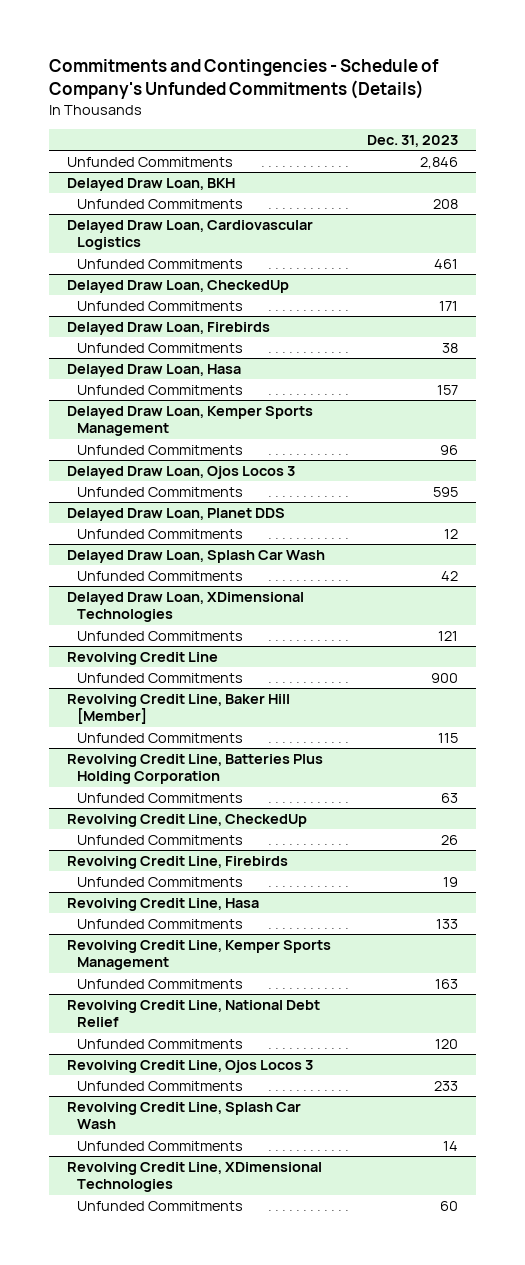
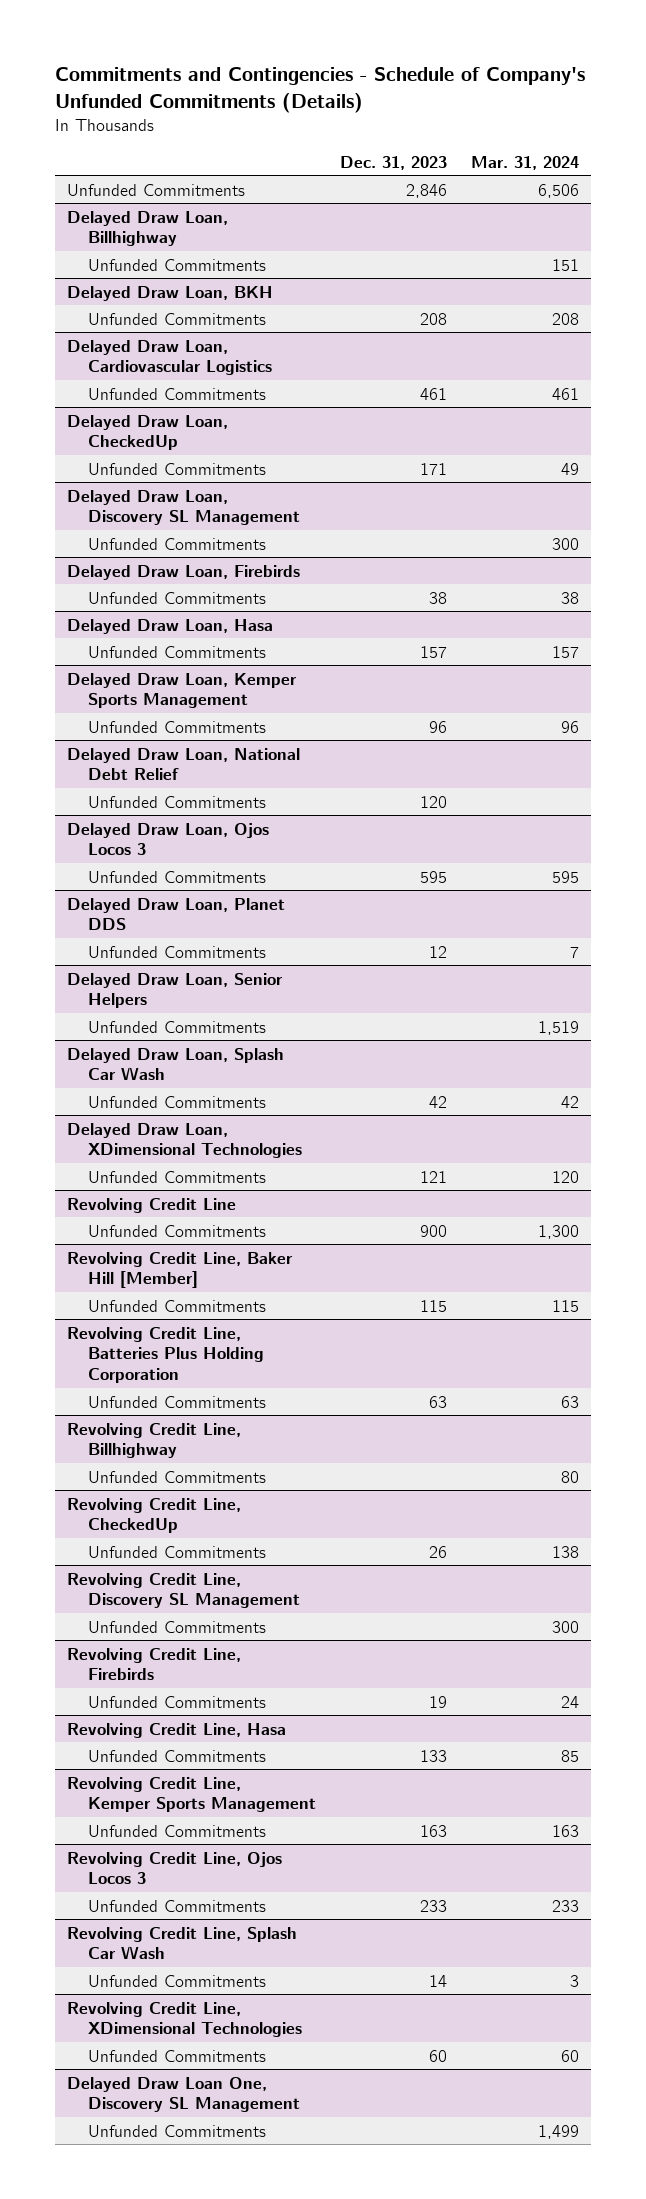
- | Dec. 31, 2023
+ | Dec. 31, 2023 | Mar. 31, 2024
+ Delayed Draw Loan, Billhighway
+ Unfunded Commitments | | 151
+ Delayed Draw Loan, Discovery SL Management
+ Unfunded Commitments | | 300
+ Delayed Draw Loan, National Debt Relief
+ Unfunded Commitments | 120 |
+ Delayed Draw Loan, Senior Helpers
+ Unfunded Commitments | | 1,519
+ Revolving Credit Line, Billhighway
+ Unfunded Commitments | | 80
+ Revolving Credit Line, Discovery SL Management
+ Unfunded Commitments | | 300
- Revolving Credit Line, National Debt Relief
- Unfunded Commitments | 120
+ Delayed Draw Loan One, Discovery SL Management
+ Unfunded Commitments | | 1,499

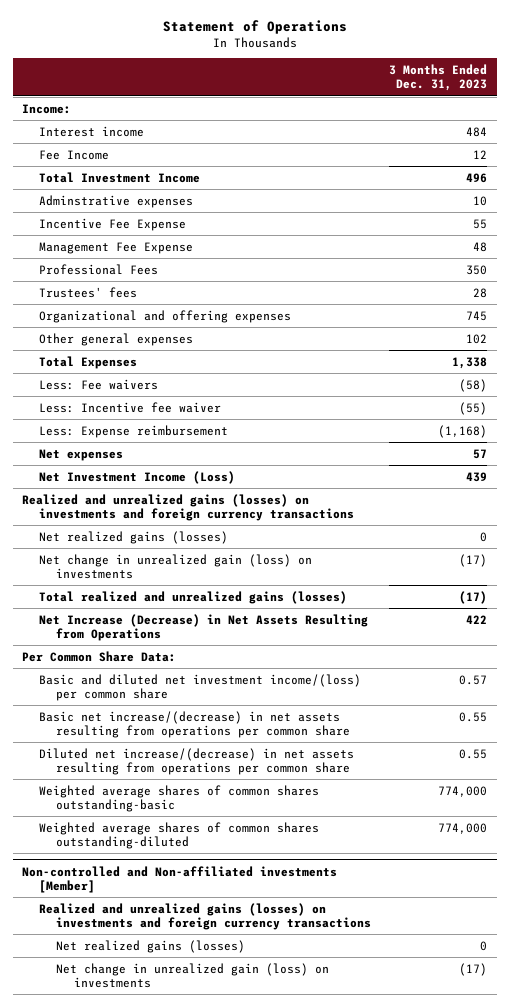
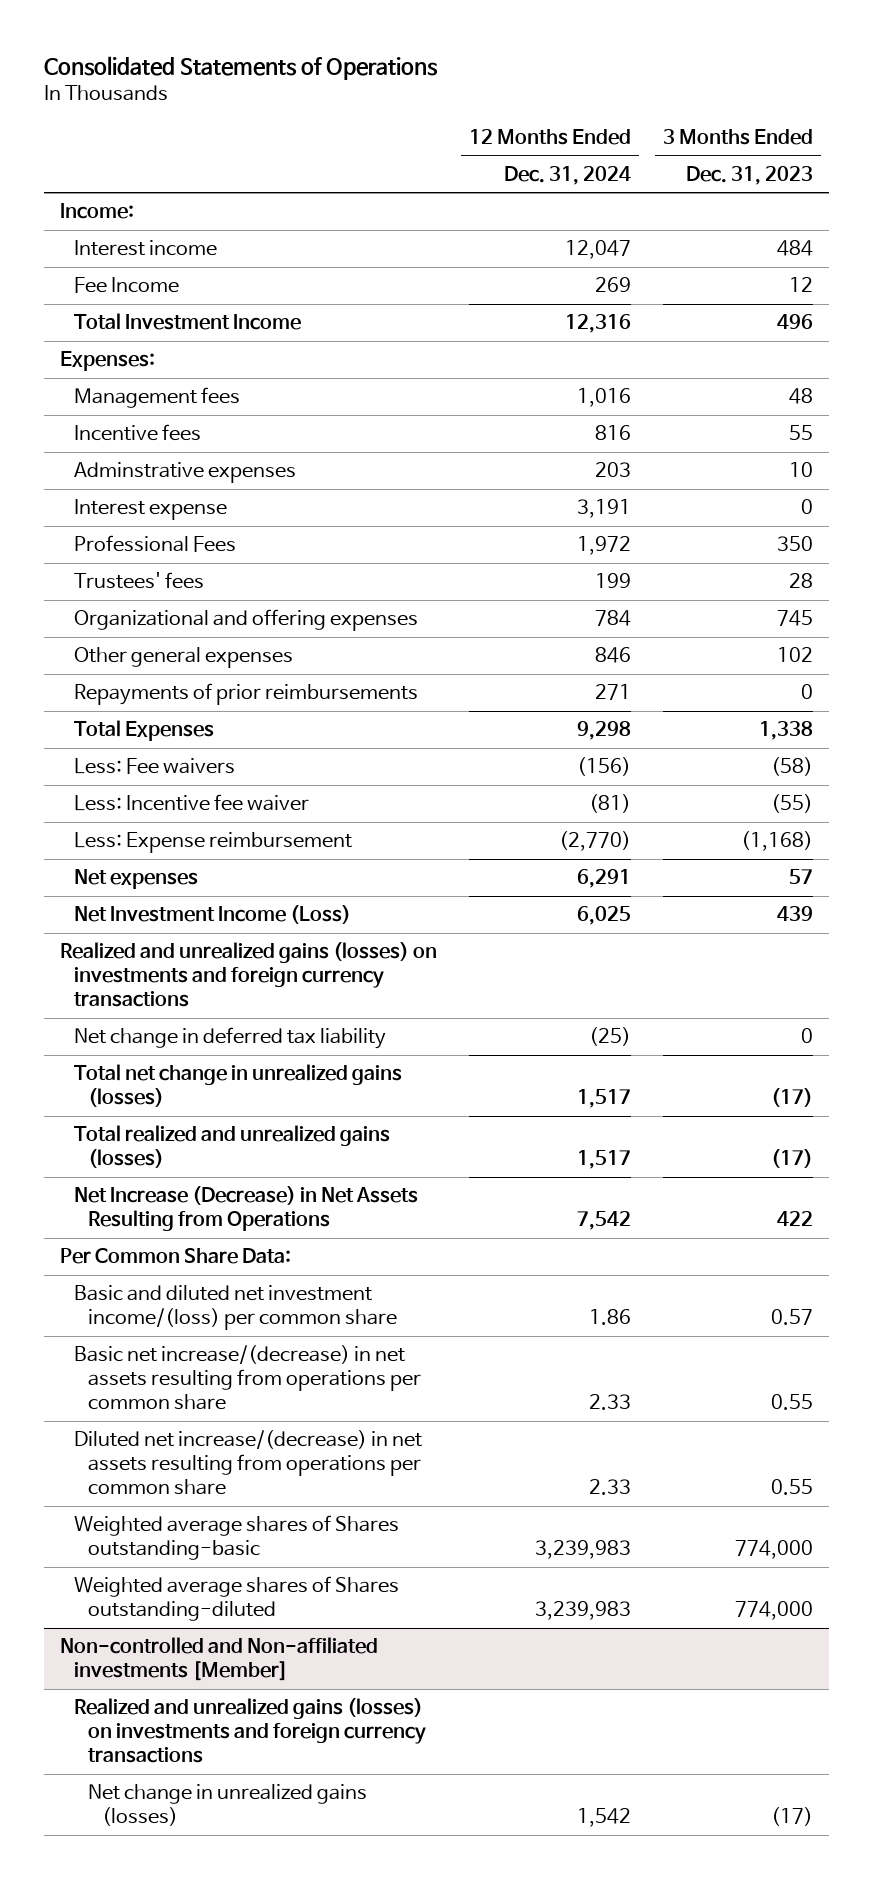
- Statement of Operations
+ Consolidated Statements of Operations
- | 3 Months Ended Dec. 31, 2023
+ | 12 Months Ended Dec. 31, 2024 | 3 Months Ended Dec. 31, 2023
+ Expenses:
+ Management fees | 1,016 | 48
+ Incentive fees | 816 | 55
- Incentive Fee Expense | 55
- Management Fee Expense | 48
+ Interest expense | 3,191 | 0
+ Repayments of prior reimbursements | 271 | 0
- Net realized gains (losses) | 0
- Net change in unrealized gain (loss) on investments | (17)
+ Net change in deferred tax liability | (25) | 0
+ Total net change in unrealized gains (losses) | 1,517 | (17)
- Weighted average shares of common shares outstanding-basic | 774,000
- Weighted average shares of common shares outstanding-diluted | 774,000
+ Weighted average shares of Shares outstanding-basic | 3,239,983 | 774,000
+ Weighted average shares of Shares outstanding-diluted | 3,239,983 | 774,000
@ Non-controlled and Non-affiliated investments [Member]
- Net realized gains (losses) | 0
- Net change in unrealized gain (loss) on investments | (17)
+ Net change in unrealized gains (losses) | 1,542 | (17)

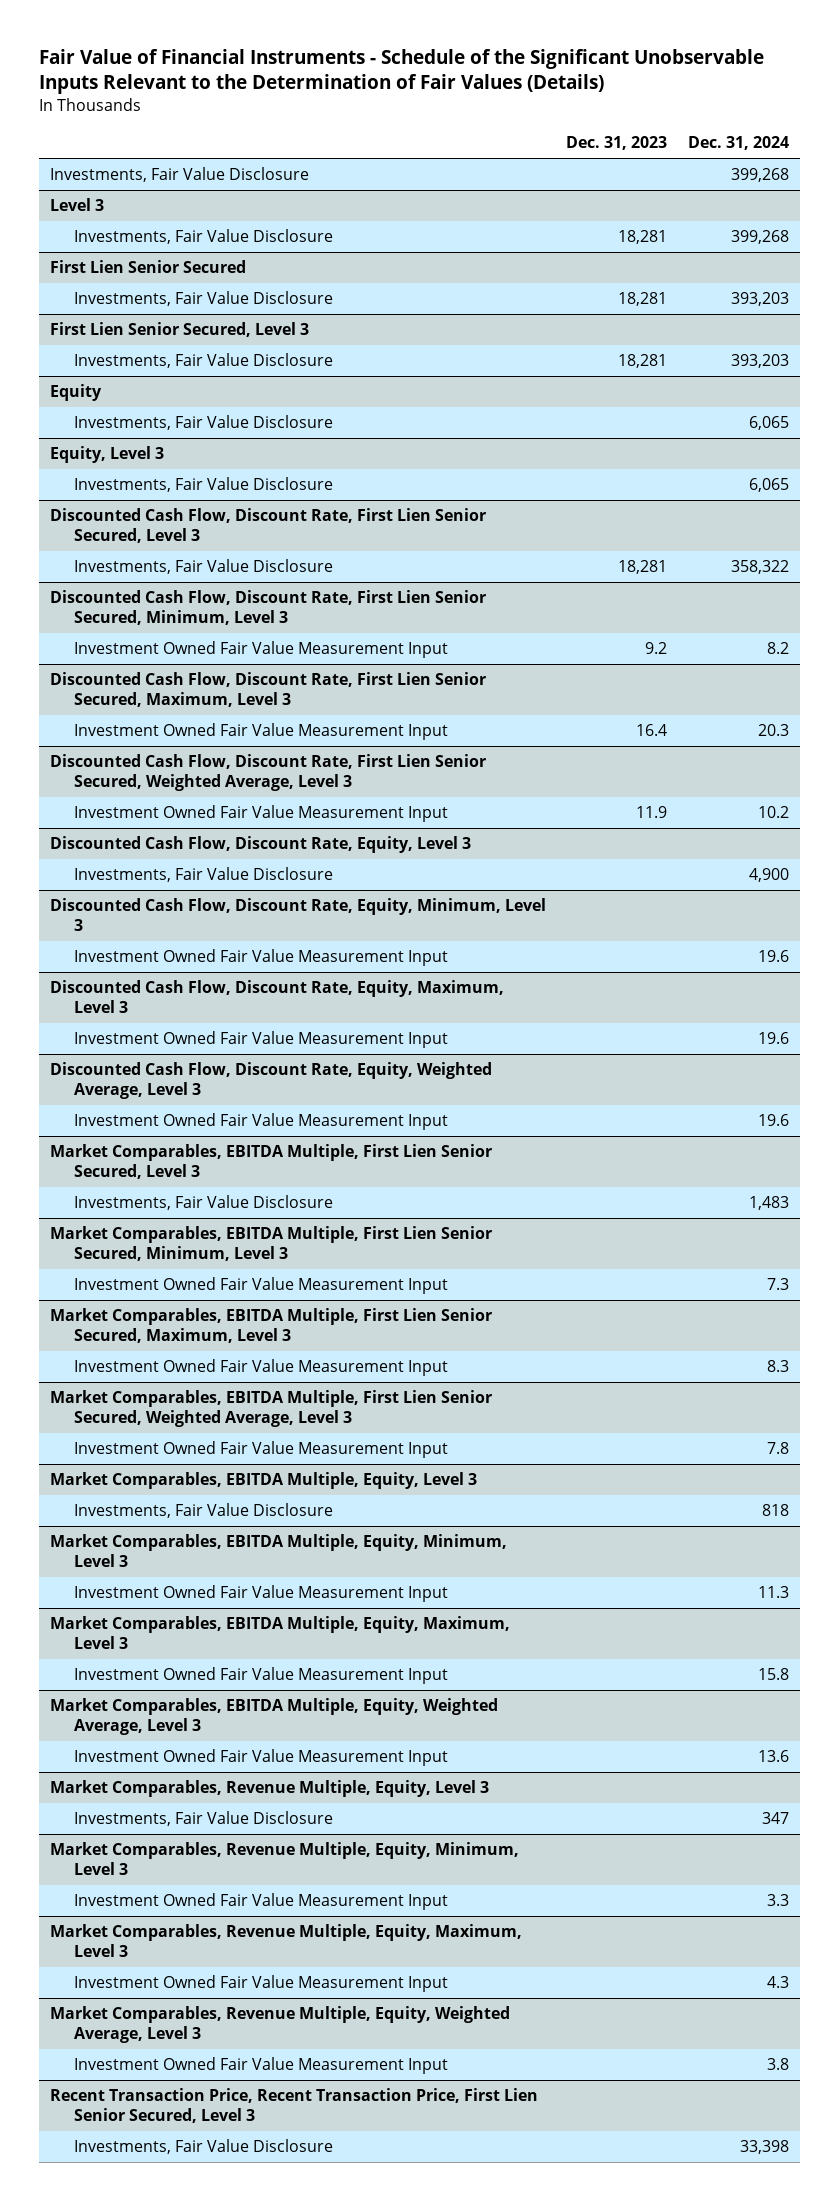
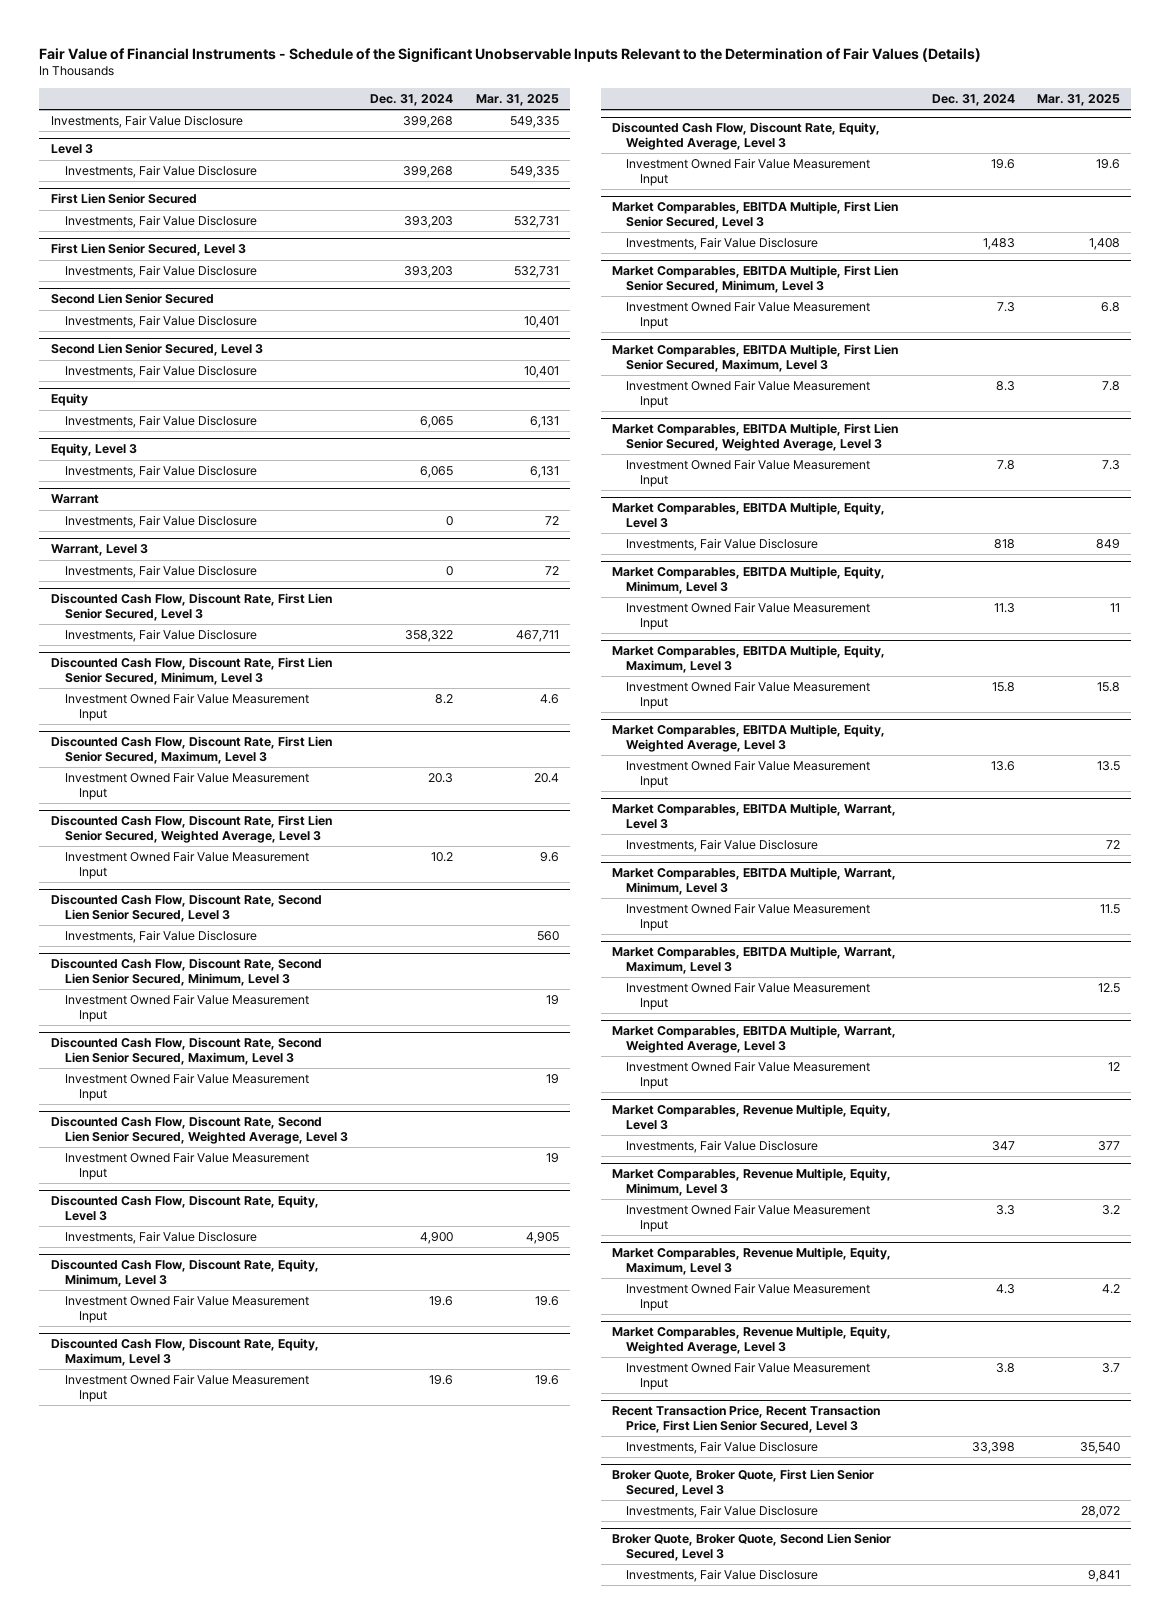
- | Dec. 31, 2023 | Dec. 31, 2024
+ | Dec. 31, 2024 | Mar. 31, 2025
+ Second Lien Senior Secured
+ Investments, Fair Value Disclosure | | 10,401
+ Second Lien Senior Secured, Level 3
+ Investments, Fair Value Disclosure | | 10,401
+ Warrant
+ Investments, Fair Value Disclosure | 0 | 72
+ Warrant, Level 3
+ Investments, Fair Value Disclosure | 0 | 72
+ Discounted Cash Flow, Discount Rate, Second Lien Senior Secured, Level 3
+ Investments, Fair Value Disclosure | | 560
+ Discounted Cash Flow, Discount Rate, Second Lien Senior Secured, Minimum, Level 3
+ Investment Owned Fair Value Measurement Input | | 19
+ Discounted Cash Flow, Discount Rate, Second Lien Senior Secured, Maximum, Level 3
+ Investment Owned Fair Value Measurement Input | | 19
+ Discounted Cash Flow, Discount Rate, Second Lien Senior Secured, Weighted Average, Level 3
+ Investment Owned Fair Value Measurement Input | | 19
+ Market Comparables, EBITDA Multiple, Warrant, Level 3
+ Investments, Fair Value Disclosure | | 72
+ Market Comparables, EBITDA Multiple, Warrant, Minimum, Level 3
+ Investment Owned Fair Value Measurement Input | | 11.5
+ Market Comparables, EBITDA Multiple, Warrant, Maximum, Level 3
+ Investment Owned Fair Value Measurement Input | | 12.5
+ Market Comparables, EBITDA Multiple, Warrant, Weighted Average, Level 3
+ Investment Owned Fair Value Measurement Input | | 12
+ Broker Quote, Broker Quote, First Lien Senior Secured, Level 3
+ Investments, Fair Value Disclosure | | 28,072
+ Broker Quote, Broker Quote, Second Lien Senior Secured, Level 3
+ Investments, Fair Value Disclosure | | 9,841

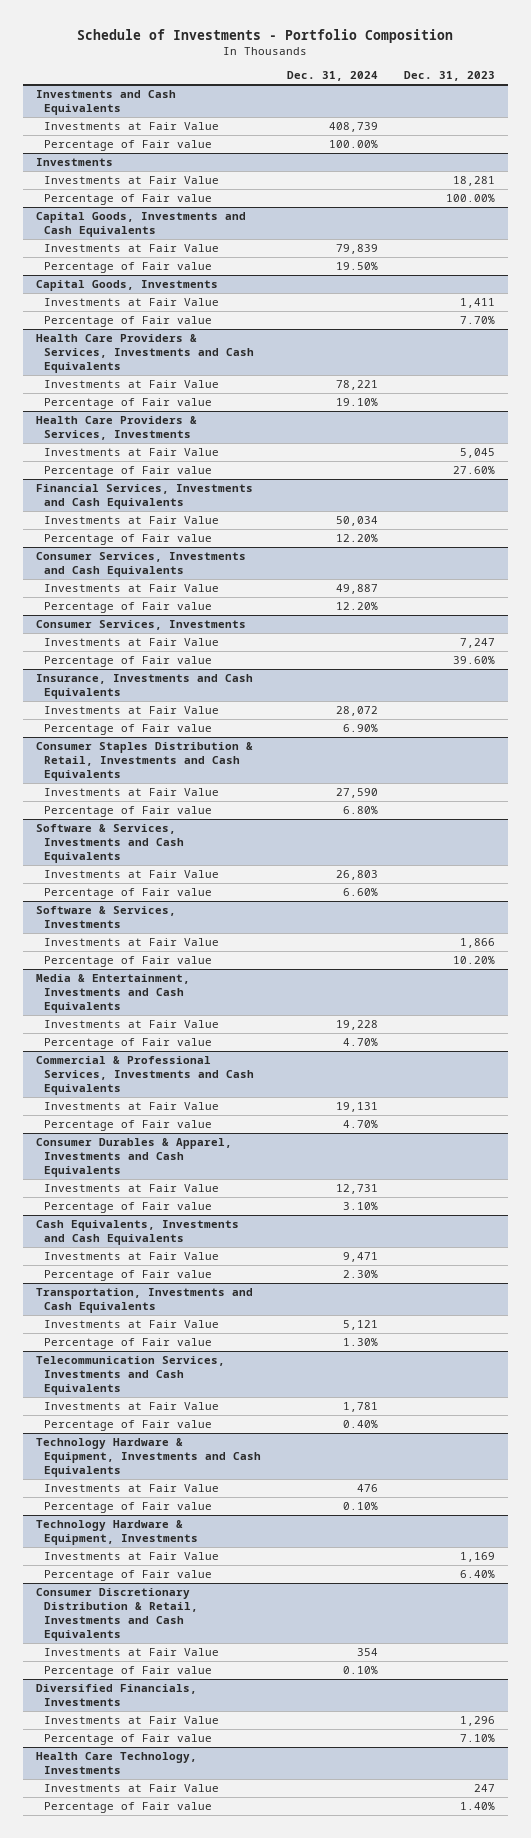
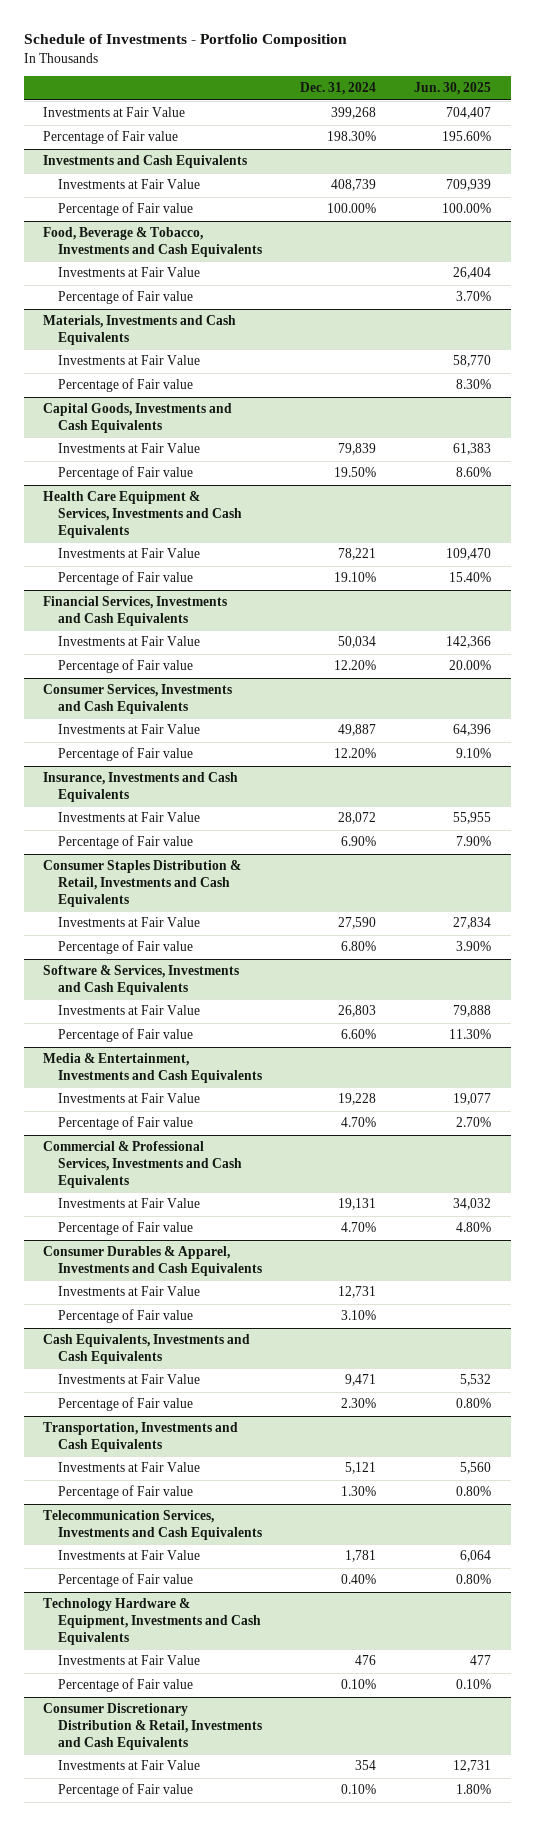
- | Dec. 31, 2024 | Dec. 31, 2023
+ | Dec. 31, 2024 | Jun. 30, 2025
+ Investments at Fair Value | 399,268 | 704,407
+ Percentage of Fair value | 198.30% | 195.60%
- Investments
+ Food, Beverage & Tobacco, Investments and Cash Equivalents
+ Materials, Investments and Cash Equivalents
+ Investments at Fair Value | | 58,770
+ Percentage of Fair value | | 8.30%
- Capital Goods, Investments
- Investments at Fair Value | | 1,411
- Percentage of Fair value | | 7.70%
- Health Care Providers & Services, Investments and Cash Equivalents
+ Health Care Equipment & Services, Investments and Cash Equivalents
- Health Care Providers & Services, Investments
- Investments at Fair Value | | 5,045
- Percentage of Fair value | | 27.60%
- Consumer Services, Investments
- Investments at Fair Value | | 7,247
- Percentage of Fair value | | 39.60%
- Software & Services, Investments
- Investments at Fair Value | | 1,866
- Percentage of Fair value | | 10.20%
- Technology Hardware & Equipment, Investments
- Investments at Fair Value | | 1,169
- Percentage of Fair value | | 6.40%
- Diversified Financials, Investments
- Investments at Fair Value | | 1,296
- Percentage of Fair value | | 7.10%
- Health Care Technology, Investments
- Investments at Fair Value | | 247
- Percentage of Fair value | | 1.40%

